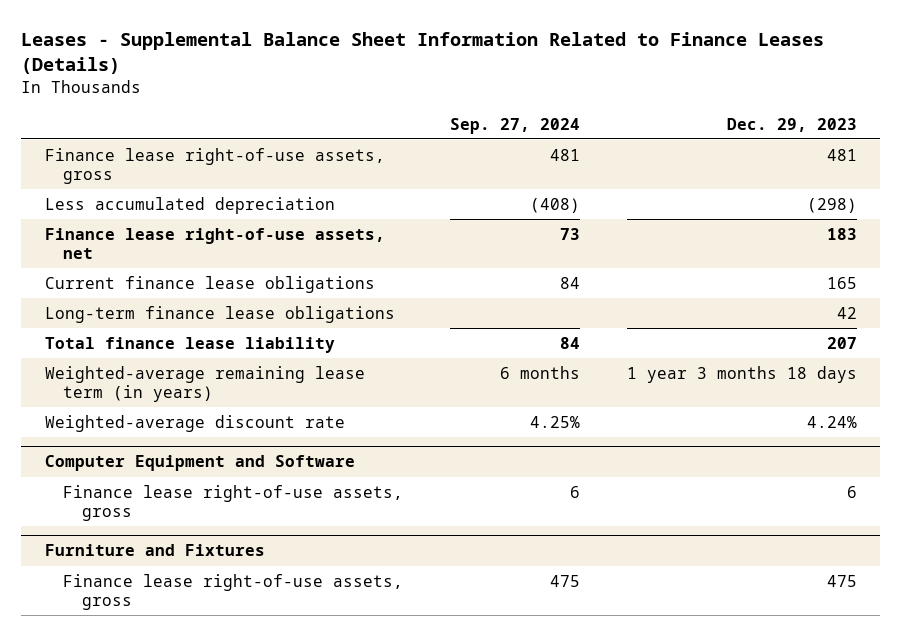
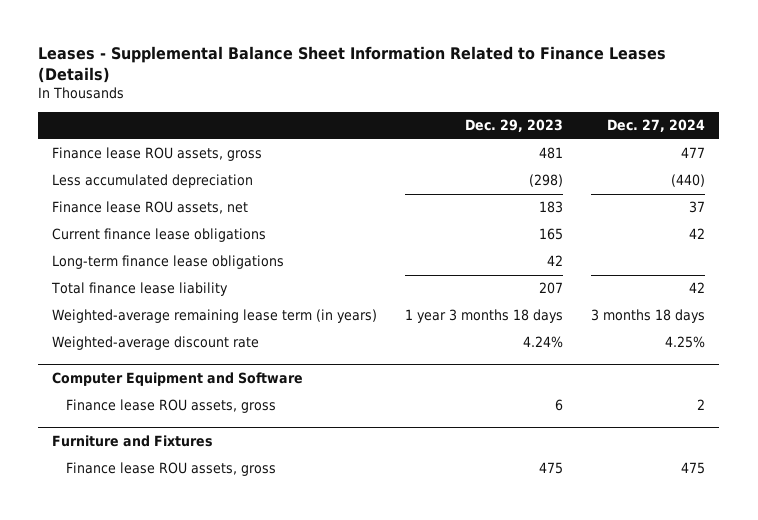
- | Sep. 27, 2024 | Dec. 29, 2023
+ | Dec. 29, 2023 | Dec. 27, 2024
- Finance lease right-of-use assets, gross | 481 | 481
+ Finance lease ROU assets, gross | 481 | 477
- Finance lease right-of-use assets, net | 73 | 183
+ Finance lease ROU assets, net | 183 | 37
@ Computer Equipment and Software
- Finance lease right-of-use assets, gross | 6 | 6
+ Finance lease ROU assets, gross | 6 | 2
@ Furniture and Fixtures
- Finance lease right-of-use assets, gross | 475 | 475
+ Finance lease ROU assets, gross | 475 | 475

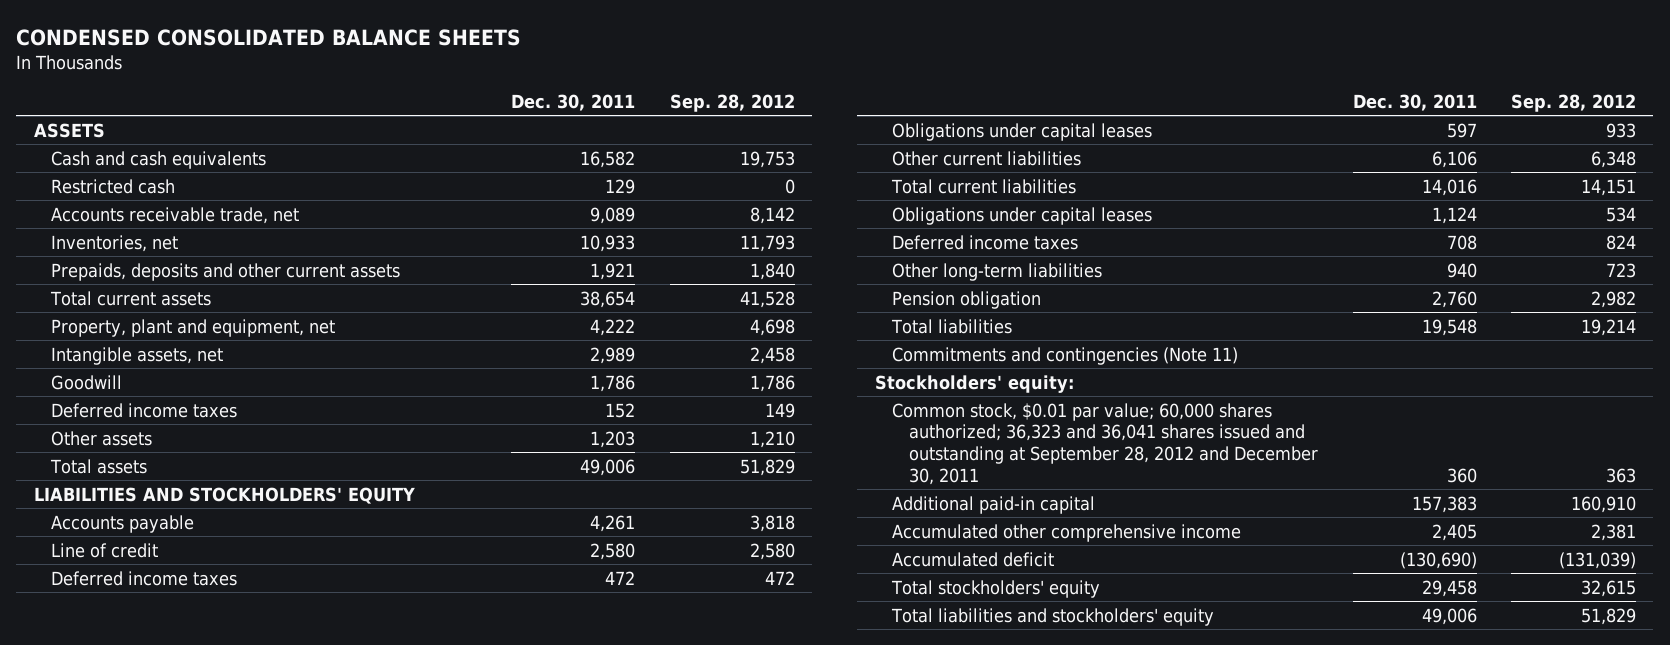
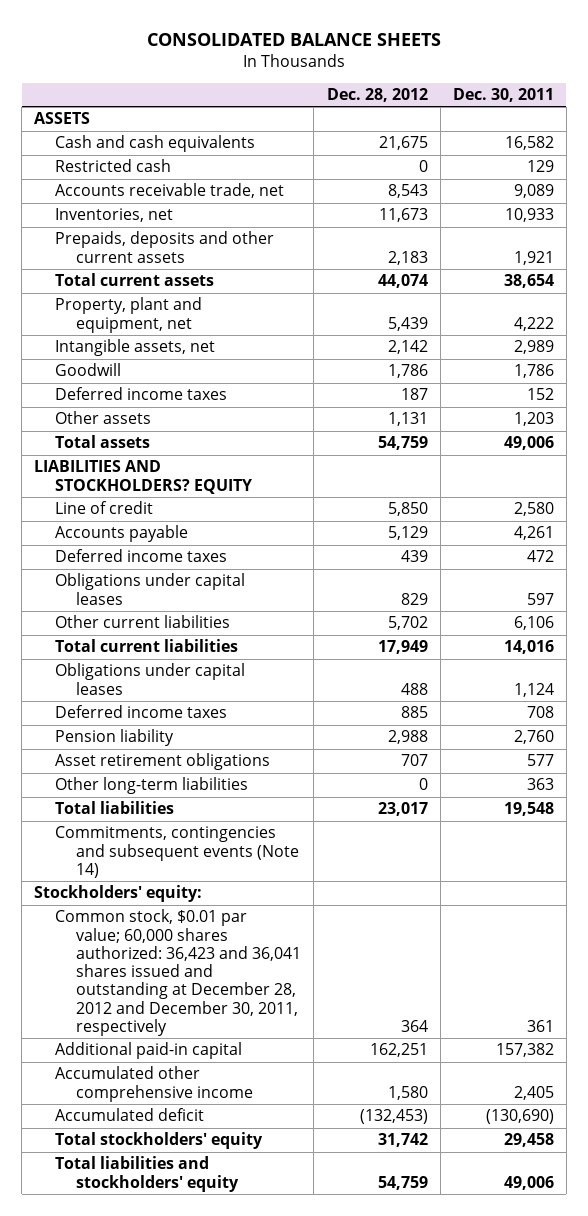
- CONDENSED CONSOLIDATED BALANCE SHEETS
+ CONSOLIDATED BALANCE SHEETS
- | Dec. 30, 2011 | Sep. 28, 2012
+ | Dec. 28, 2012 | Dec. 30, 2011
- LIABILITIES AND STOCKHOLDERS' EQUITY
+ LIABILITIES AND STOCKHOLDERS? EQUITY
moved down: Accounts payable | 5,129 | 4,261
- Other long-term liabilities | 940 | 723
- Pension obligation | 2,760 | 2,982
+ Pension liability | 2,988 | 2,760
+ Asset retirement obligations | 707 | 577
+ Other long-term liabilities | 0 | 363
- Commitments and contingencies (Note 11)
+ Commitments, contingencies and subsequent events (Note 14)
- Common stock, $0.01 par value; 60,000 shares authorized; 36,323 and 36,041 shares issued and outstanding at September 28, 2012 and December 30, 2011 | 360 | 363
- Additional paid-in capital | 157,383 | 160,910
+ Common stock, $0.01 par value; 60,000 shares authorized: 36,423 and 36,041 shares issued and outstanding at December 28, 2012 and December 30, 2011, respectively | 364 | 361
+ Additional paid-in capital | 162,251 | 157,382

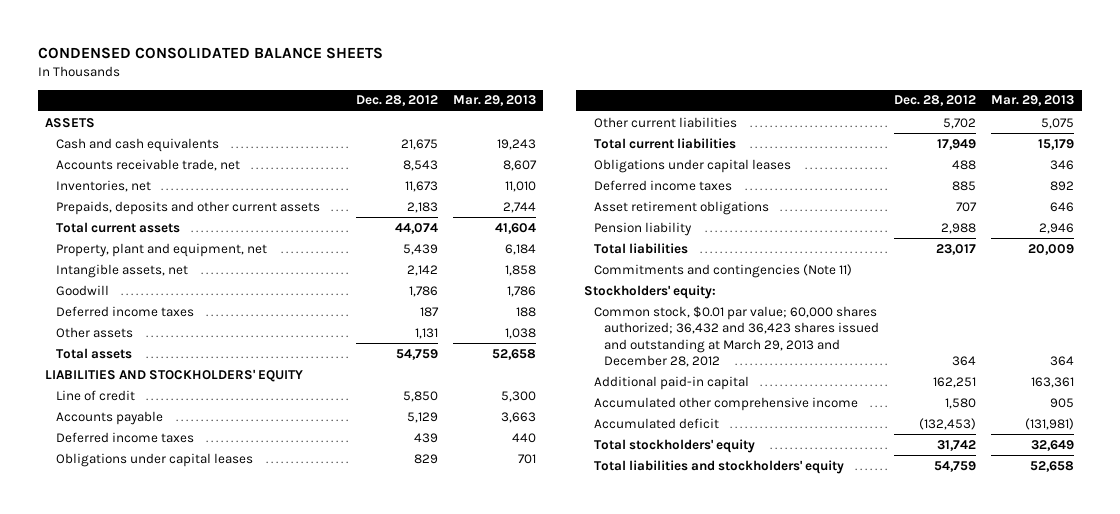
- CONSOLIDATED BALANCE SHEETS
+ CONDENSED CONSOLIDATED BALANCE SHEETS
- | Dec. 28, 2012 | Dec. 30, 2011
+ | Dec. 28, 2012 | Mar. 29, 2013
- Restricted cash | 0 | 129
- LIABILITIES AND STOCKHOLDERS? EQUITY
+ LIABILITIES AND STOCKHOLDERS' EQUITY
- Other long-term liabilities | 0 | 363
moved down: Pension liability | 2,988 | 2,946
- Commitments, contingencies and subsequent events (Note 14)
+ Commitments and contingencies (Note 11)
- Common stock, $0.01 par value; 60,000 shares authorized: 36,423 and 36,041 shares issued and outstanding at December 28, 2012 and December 30, 2011, respectively | 364 | 361
+ Common stock, $0.01 par value; 60,000 shares authorized; 36,432 and 36,423 shares issued and outstanding at March 29, 2013 and December 28, 2012 | 364 | 364

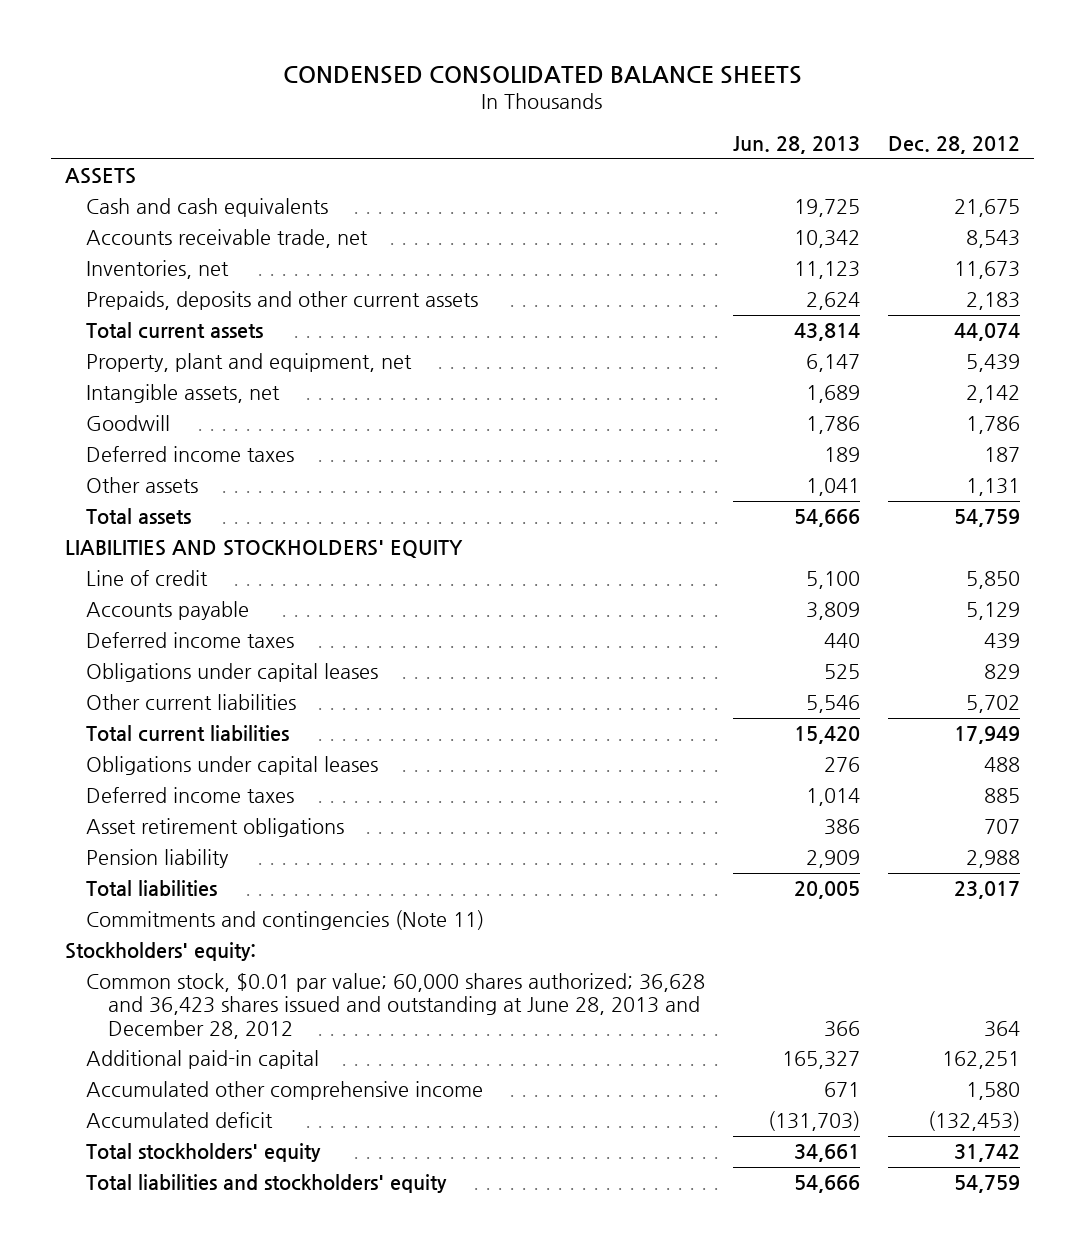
- | Dec. 28, 2012 | Mar. 29, 2013
+ | Jun. 28, 2013 | Dec. 28, 2012
- Common stock, $0.01 par value; 60,000 shares authorized; 36,432 and 36,423 shares issued and outstanding at March 29, 2013 and December 28, 2012 | 364 | 364
+ Common stock, $0.01 par value; 60,000 shares authorized; 36,628 and 36,423 shares issued and outstanding at June 28, 2013 and December 28, 2012 | 366 | 364

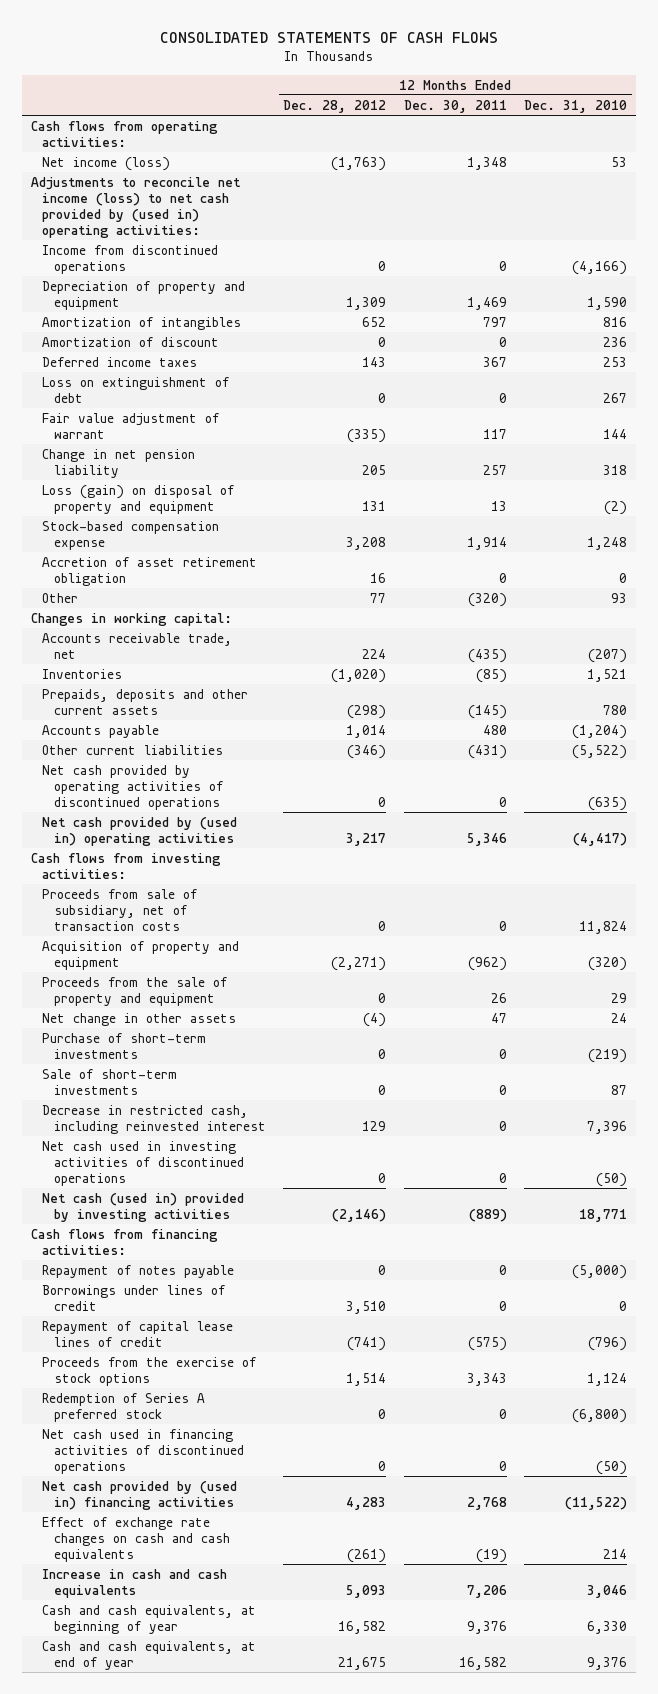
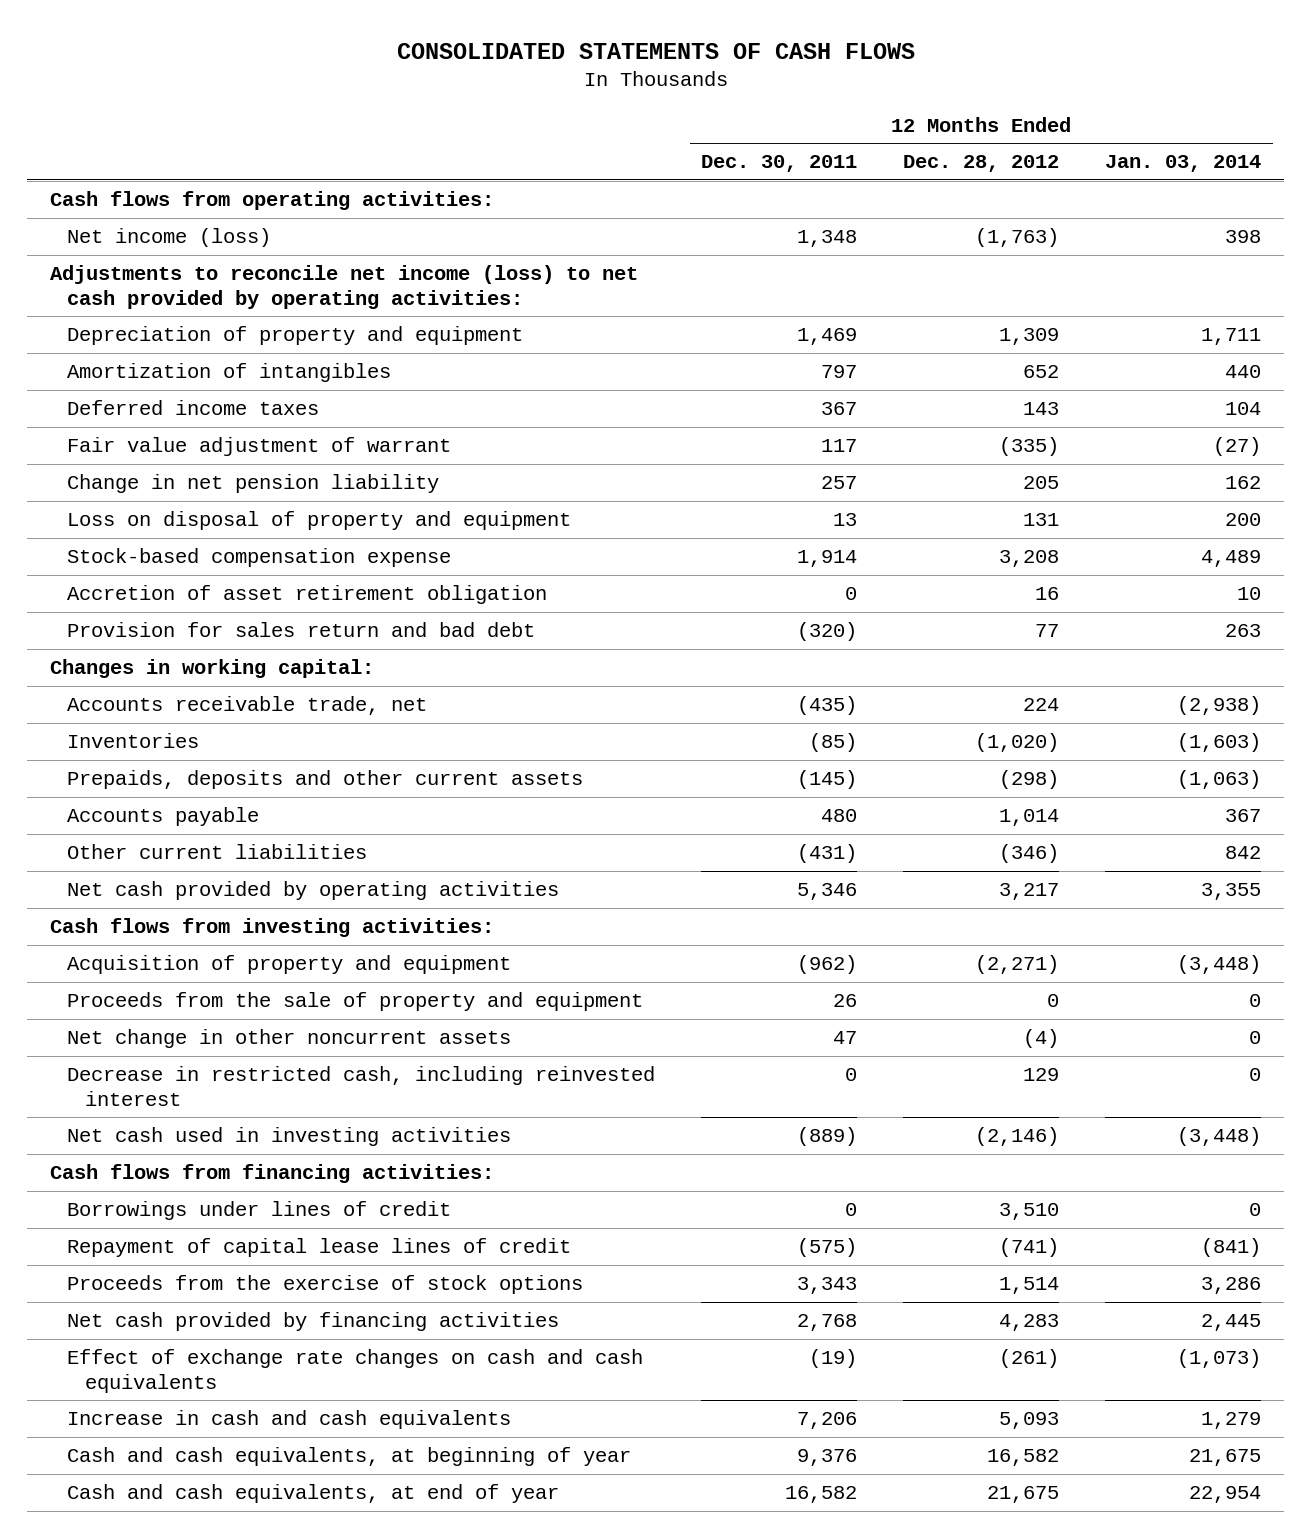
- | 12 Months Ended Dec. 28, 2012 | 12 Months Ended Dec. 30, 2011 | 12 Months Ended Dec. 31, 2010
+ | 12 Months Ended Dec. 30, 2011 | 12 Months Ended Dec. 28, 2012 | 12 Months Ended Jan. 03, 2014
- Adjustments to reconcile net income (loss) to net cash provided by (used in) operating activities:
- Income from discontinued operations | 0 | 0 | (4,166)
+ Adjustments to reconcile net income (loss) to net cash provided by operating activities:
- Amortization of discount | 0 | 0 | 236
- Loss on extinguishment of debt | 0 | 0 | 267
- Loss (gain) on disposal of property and equipment | 131 | 13 | (2)
+ Loss on disposal of property and equipment | 13 | 131 | 200
- Other | 77 | (320) | 93
+ Provision for sales return and bad debt | (320) | 77 | 263
- Net cash provided by operating activities of discontinued operations | 0 | 0 | (635)
- Net cash provided by (used in) operating activities | 3,217 | 5,346 | (4,417)
+ Net cash provided by operating activities | 5,346 | 3,217 | 3,355
- Proceeds from sale of subsidiary, net of transaction costs | 0 | 0 | 11,824
- Net change in other assets | (4) | 47 | 24
- Purchase of short-term investments | 0 | 0 | (219)
- Sale of short-term investments | 0 | 0 | 87
+ Net change in other noncurrent assets | 47 | (4) | 0
- Net cash used in investing activities of discontinued operations | 0 | 0 | (50)
- Net cash (used in) provided by investing activities | (2,146) | (889) | 18,771
+ Net cash used in investing activities | (889) | (2,146) | (3,448)
- Repayment of notes payable | 0 | 0 | (5,000)
- Redemption of Series A preferred stock | 0 | 0 | (6,800)
- Net cash used in financing activities of discontinued operations | 0 | 0 | (50)
- Net cash provided by (used in) financing activities | 4,283 | 2,768 | (11,522)
+ Net cash provided by financing activities | 2,768 | 4,283 | 2,445

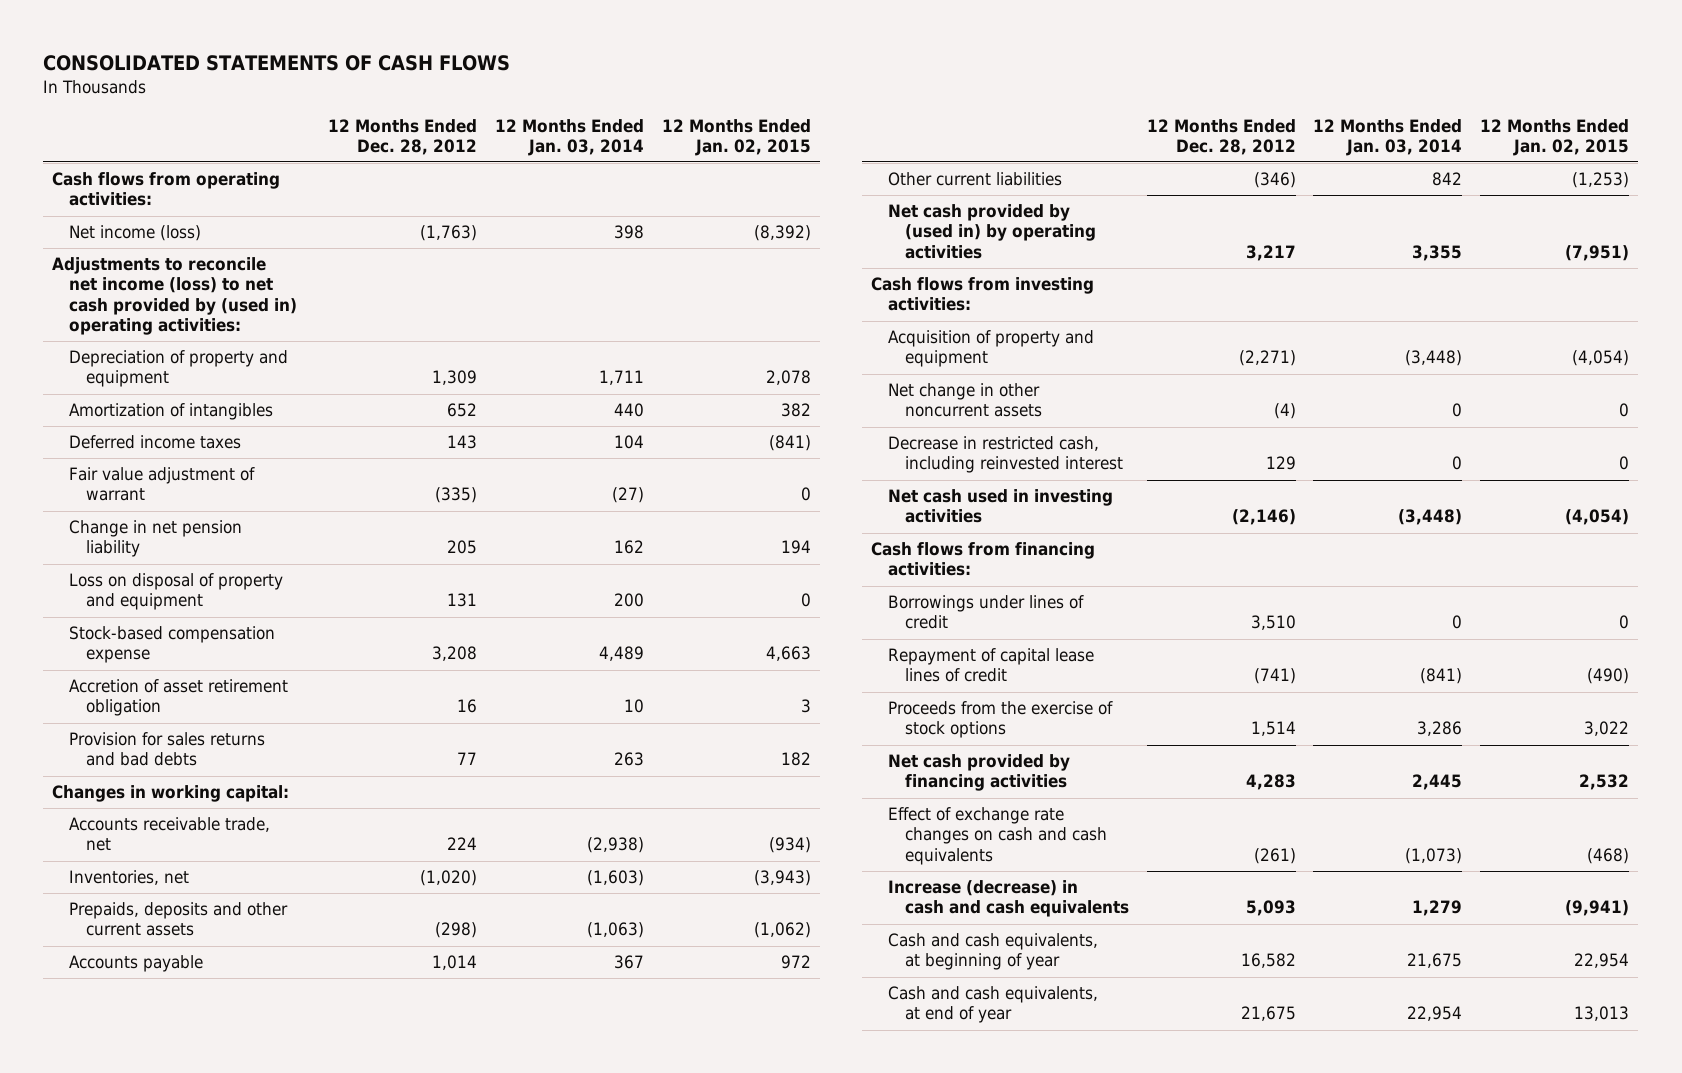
- | 12 Months Ended Dec. 30, 2011 | 12 Months Ended Dec. 28, 2012 | 12 Months Ended Jan. 03, 2014
+ | 12 Months Ended Dec. 28, 2012 | 12 Months Ended Jan. 03, 2014 | 12 Months Ended Jan. 02, 2015
- Adjustments to reconcile net income (loss) to net cash provided by operating activities:
+ Adjustments to reconcile net income (loss) to net cash provided by (used in) operating activities:
- Provision for sales return and bad debt | (320) | 77 | 263
+ Provision for sales returns and bad debts | 77 | 263 | 182
- Inventories | (85) | (1,020) | (1,603)
+ Inventories, net | (1,020) | (1,603) | (3,943)
- Net cash provided by operating activities | 5,346 | 3,217 | 3,355
+ Net cash provided by (used in) by operating activities | 3,217 | 3,355 | (7,951)
- Proceeds from the sale of property and equipment | 26 | 0 | 0
- Increase in cash and cash equivalents | 7,206 | 5,093 | 1,279
+ Increase (decrease) in cash and cash equivalents | 5,093 | 1,279 | (9,941)

